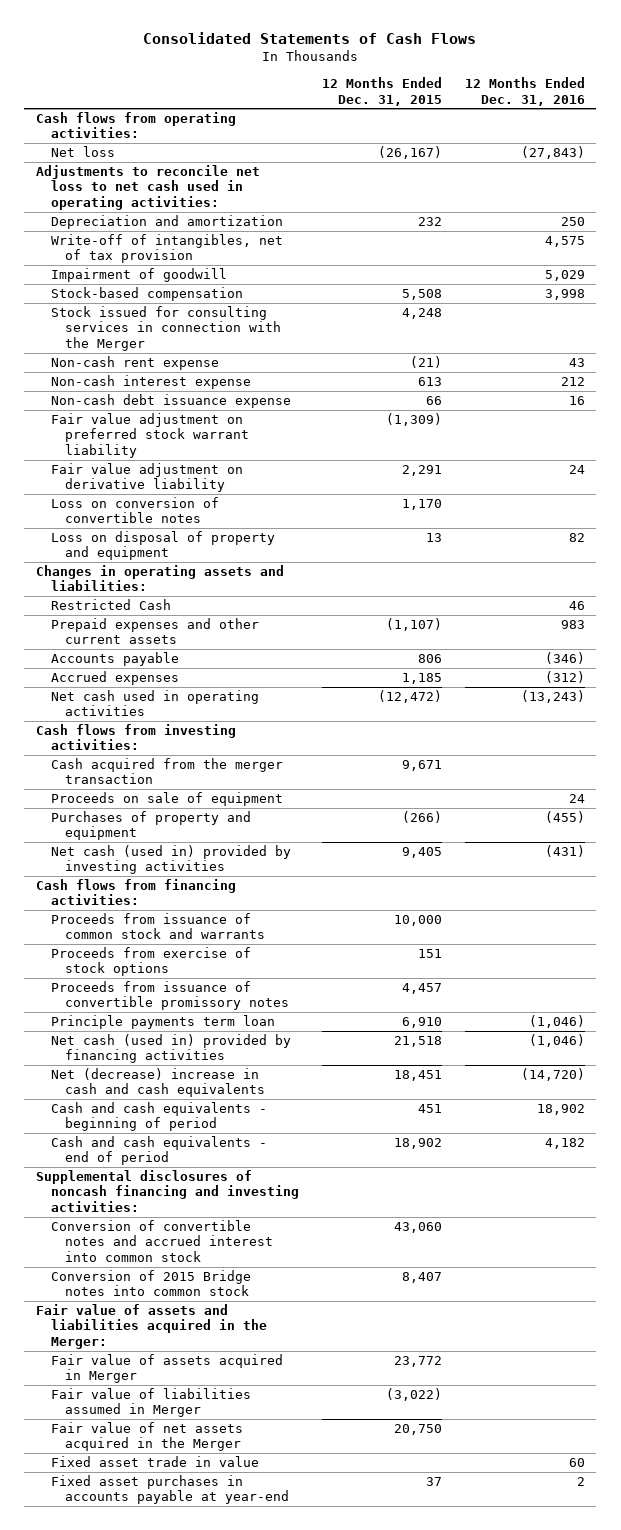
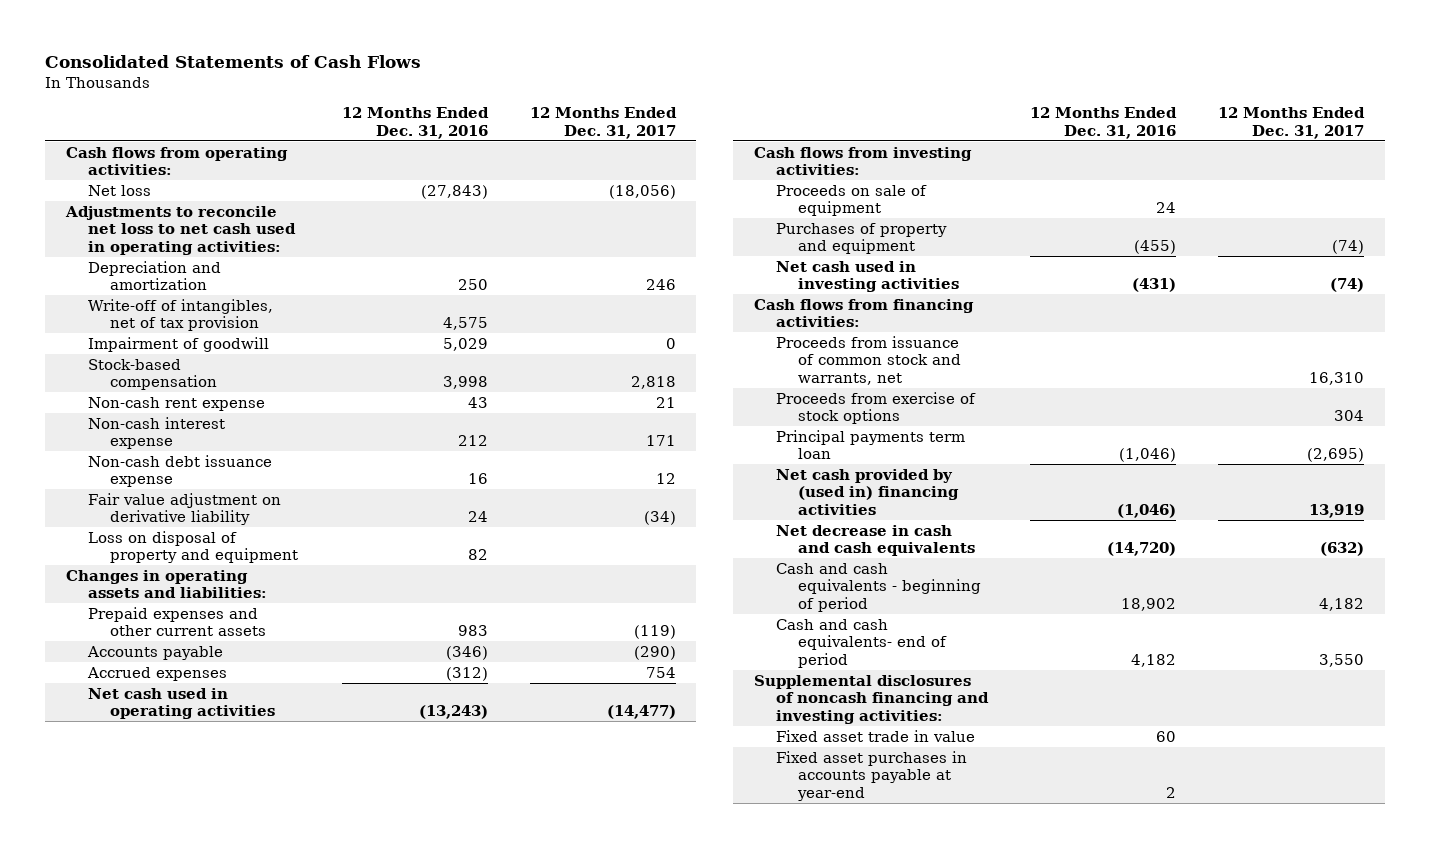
- | 12 Months Ended Dec. 31, 2015 | 12 Months Ended Dec. 31, 2016
+ | 12 Months Ended Dec. 31, 2016 | 12 Months Ended Dec. 31, 2017
- Stock issued for consulting services in connection with the Merger | 4,248 |
- Fair value adjustment on preferred stock warrant liability | (1,309) |
- Loss on conversion of convertible notes | 1,170 |
- Restricted Cash | | 46
- Cash acquired from the merger transaction | 9,671 |
- Net cash (used in) provided by investing activities | 9,405 | (431)
+ Net cash used in investing activities | (431) | (74)
- Proceeds from issuance of common stock and warrants | 10,000 |
+ Proceeds from issuance of common stock and warrants, net | | 16,310
- Proceeds from issuance of convertible promissory notes | 4,457 |
- Principle payments term loan | 6,910 | (1,046)
- Net cash (used in) provided by financing activities | 21,518 | (1,046)
- Net (decrease) increase in cash and cash equivalents | 18,451 | (14,720)
+ Principal payments term loan | (1,046) | (2,695)
+ Net cash provided by (used in) financing activities | (1,046) | 13,919
+ Net decrease in cash and cash equivalents | (14,720) | (632)
- Cash and cash equivalents - end of period | 18,902 | 4,182
+ Cash and cash equivalents- end of period | 4,182 | 3,550
- Conversion of convertible notes and accrued interest into common stock | 43,060 |
- Conversion of 2015 Bridge notes into common stock | 8,407 |
- Fair value of assets and liabilities acquired in the Merger:
- Fair value of assets acquired in Merger | 23,772 |
- Fair value of liabilities assumed in Merger | (3,022) |
- Fair value of net assets acquired in the Merger | 20,750 |

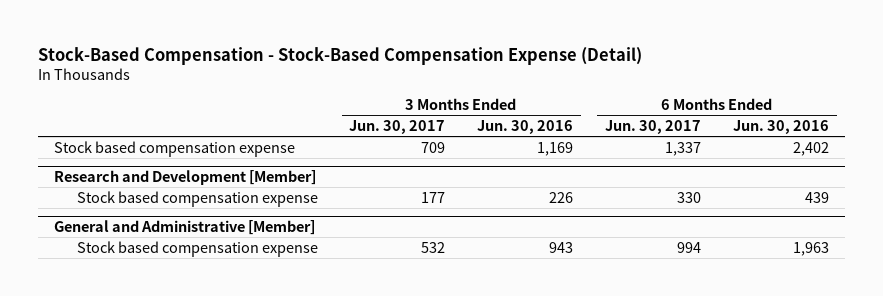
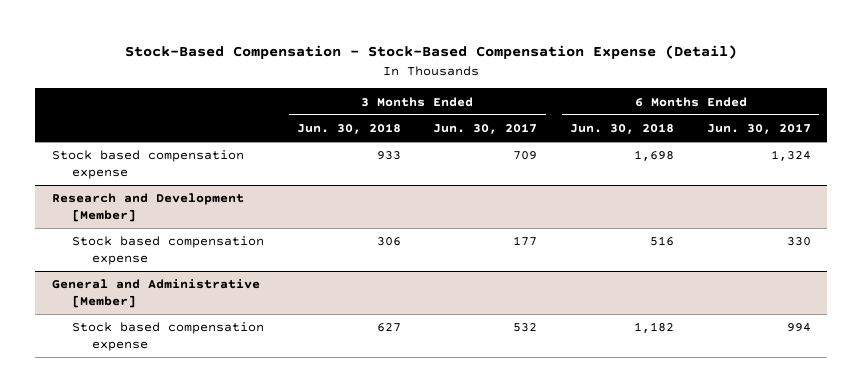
- | 3 Months Ended Jun. 30, 2017 | 3 Months Ended Jun. 30, 2016 | 6 Months Ended Jun. 30, 2017 | 6 Months Ended Jun. 30, 2016
+ | 3 Months Ended Jun. 30, 2018 | 3 Months Ended Jun. 30, 2017 | 6 Months Ended Jun. 30, 2018 | 6 Months Ended Jun. 30, 2017
- Stock based compensation expense | 709 | 1,169 | 1,337 | 2,402
+ Stock based compensation expense | 933 | 709 | 1,698 | 1,324

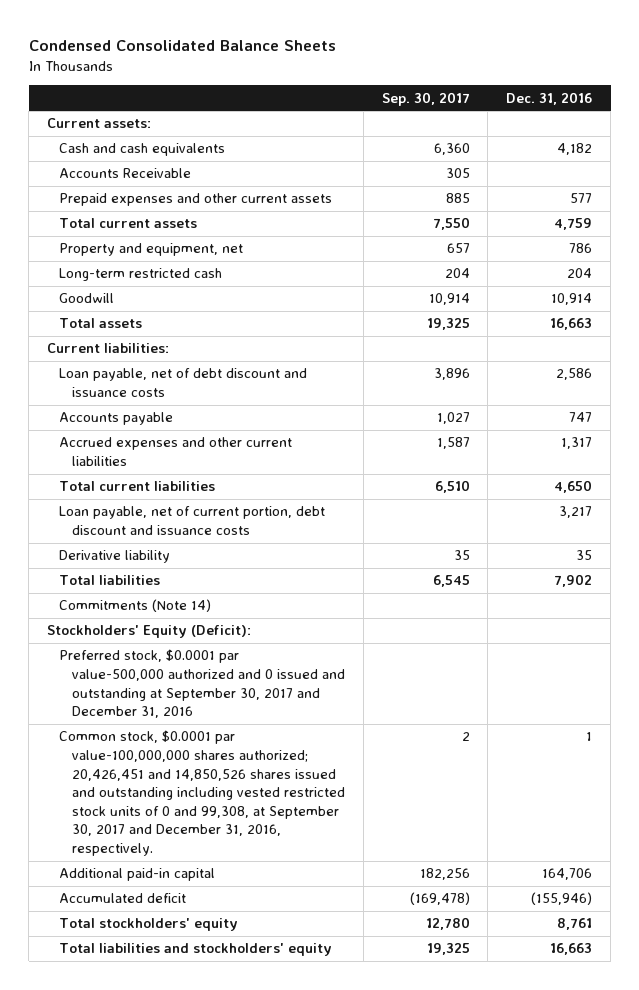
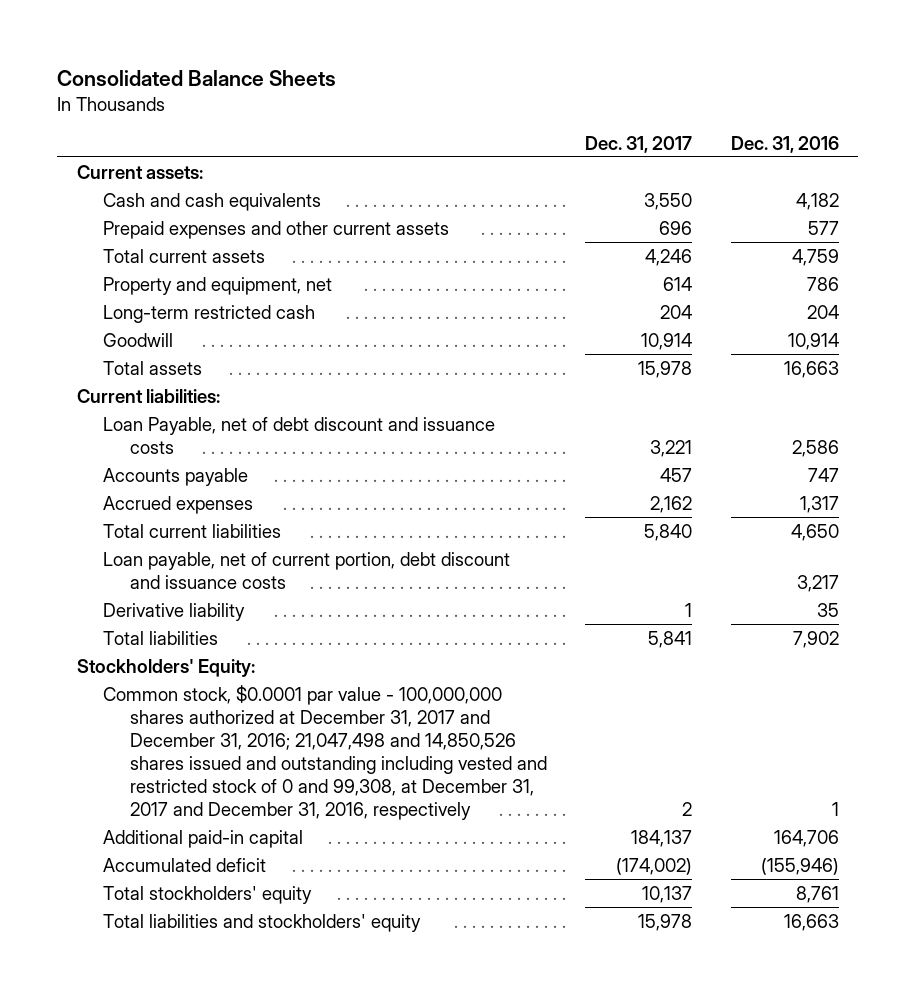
- Condensed Consolidated Balance Sheets
+ Consolidated Balance Sheets
- | Sep. 30, 2017 | Dec. 31, 2016
+ | Dec. 31, 2017 | Dec. 31, 2016
- Accounts Receivable | 305 |
- Loan payable, net of debt discount and issuance costs | 3,896 | 2,586
+ Loan Payable, net of debt discount and issuance costs | 3,221 | 2,586
- Accrued expenses and other current liabilities | 1,587 | 1,317
+ Accrued expenses | 2,162 | 1,317
- Commitments (Note 14)
- Stockholders' Equity (Deficit):
- Preferred stock, $0.0001 par value-500,000 authorized and 0 issued and outstanding at September 30, 2017 and December 31, 2016
- Common stock, $0.0001 par value-100,000,000 shares authorized; 20,426,451 and 14,850,526 shares issued and outstanding including vested restricted stock units of 0 and 99,308, at September 30, 2017 and December 31, 2016, respectively. | 2 | 1
+ Stockholders' Equity:
+ Common stock, $0.0001 par value - 100,000,000 shares authorized at December 31, 2017 and December 31, 2016; 21,047,498 and 14,850,526 shares issued and outstanding including vested and restricted stock of 0 and 99,308, at December 31, 2017 and December 31, 2016, respectively | 2 | 1

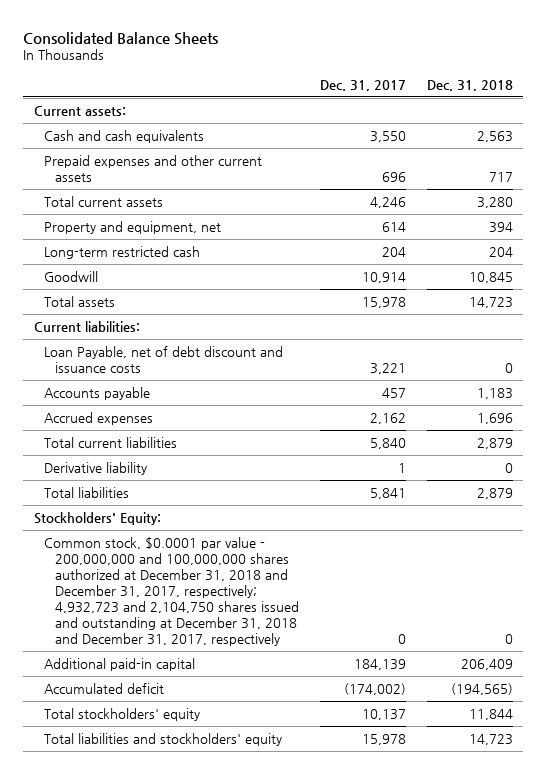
- | Dec. 31, 2017 | Dec. 31, 2016
+ | Dec. 31, 2017 | Dec. 31, 2018
- Loan payable, net of current portion, debt discount and issuance costs | | 3,217
- Common stock, $0.0001 par value - 100,000,000 shares authorized at December 31, 2017 and December 31, 2016; 21,047,498 and 14,850,526 shares issued and outstanding including vested and restricted stock of 0 and 99,308, at December 31, 2017 and December 31, 2016, respectively | 2 | 1
- Additional paid-in capital | 184,137 | 164,706
+ Common stock, $0.0001 par value - 200,000,000 and 100,000,000 shares authorized at December 31, 2018 and December 31, 2017, respectively; 4,932,723 and 2,104,750 shares issued and outstanding at December 31, 2018 and December 31, 2017, respectively | 0 | 0
+ Additional paid-in capital | 184,139 | 206,409

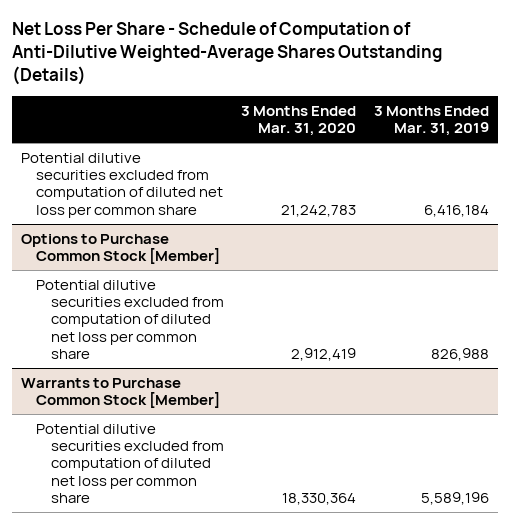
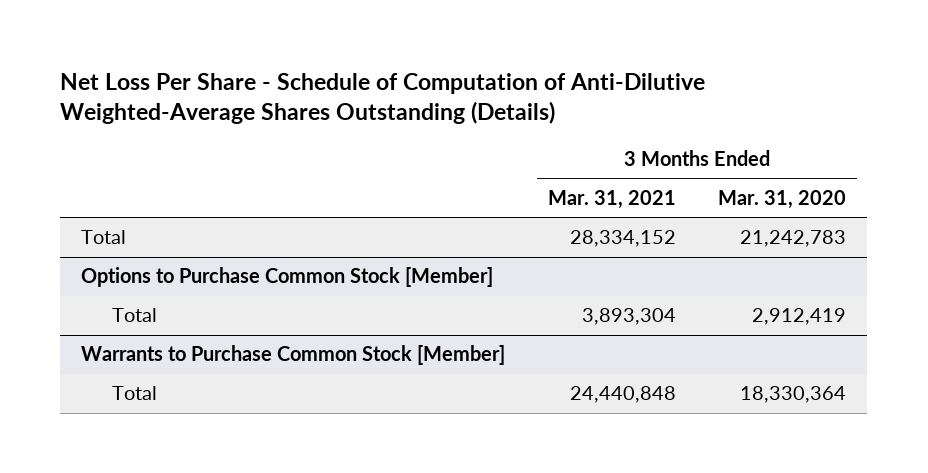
- | 3 Months Ended Mar. 31, 2020 | 3 Months Ended Mar. 31, 2019
+ | 3 Months Ended Mar. 31, 2021 | 3 Months Ended Mar. 31, 2020
- Potential dilutive securities excluded from computation of diluted net loss per common share | 21,242,783 | 6,416,184
+ Total | 28,334,152 | 21,242,783
@ Options to Purchase Common Stock [Member]
- Potential dilutive securities excluded from computation of diluted net loss per common share | 2,912,419 | 826,988
+ Total | 3,893,304 | 2,912,419
@ Warrants to Purchase Common Stock [Member]
- Potential dilutive securities excluded from computation of diluted net loss per common share | 18,330,364 | 5,589,196
+ Total | 24,440,848 | 18,330,364

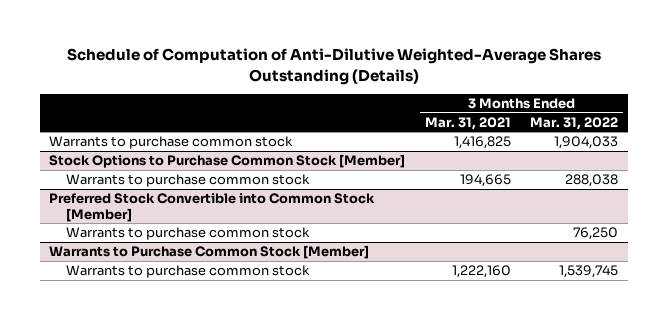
- Net Loss Per Share - Schedule of Computation of Anti-Dilutive Weighted-Average Shares Outstanding (Details)
+ Schedule of Computation of Anti-Dilutive Weighted-Average Shares Outstanding (Details)
- | 3 Months Ended Mar. 31, 2021 | 3 Months Ended Mar. 31, 2020
+ | 3 Months Ended Mar. 31, 2021 | 3 Months Ended Mar. 31, 2022
- Total | 28,334,152 | 21,242,783
- Options to Purchase Common Stock [Member]
- Total | 3,893,304 | 2,912,419
+ Warrants to purchase common stock | 1,416,825 | 1,904,033
+ Stock Options to Purchase Common Stock [Member]
+ Warrants to purchase common stock | 194,665 | 288,038
+ Preferred Stock Convertible into Common Stock [Member]
+ Warrants to purchase common stock | | 76,250
@ Warrants to Purchase Common Stock [Member]
- Total | 24,440,848 | 18,330,364
+ Warrants to purchase common stock | 1,222,160 | 1,539,745

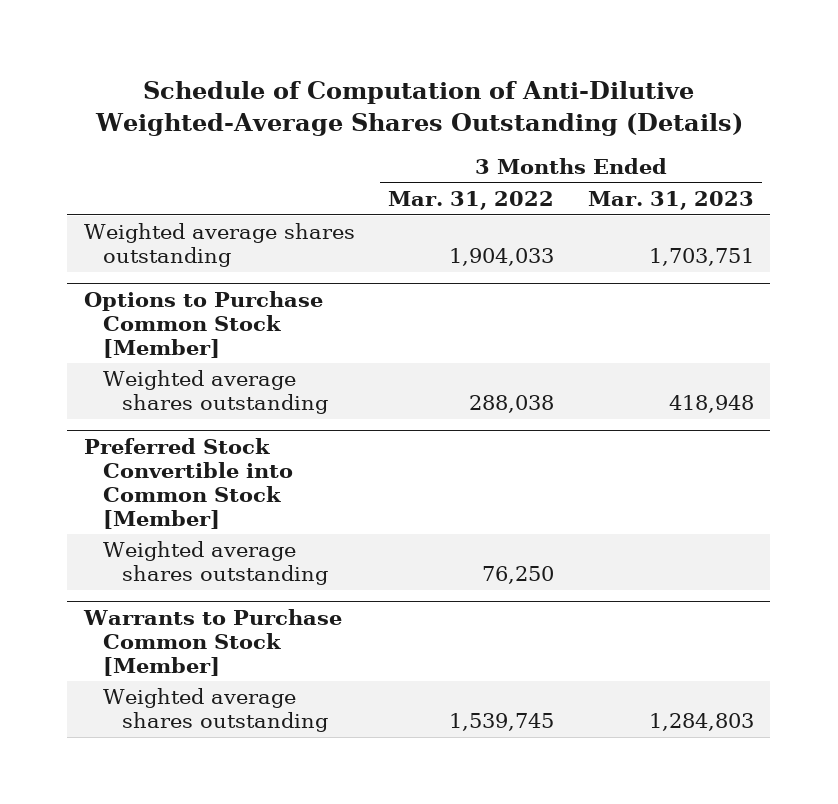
- | 3 Months Ended Mar. 31, 2021 | 3 Months Ended Mar. 31, 2022
+ | 3 Months Ended Mar. 31, 2022 | 3 Months Ended Mar. 31, 2023
- Warrants to purchase common stock | 1,416,825 | 1,904,033
- Stock Options to Purchase Common Stock [Member]
- Warrants to purchase common stock | 194,665 | 288,038
+ Weighted average shares outstanding | 1,904,033 | 1,703,751
+ Options to Purchase Common Stock [Member]
+ Weighted average shares outstanding | 288,038 | 418,948
@ Preferred Stock Convertible into Common Stock [Member]
- Warrants to purchase common stock | | 76,250
+ Weighted average shares outstanding | 76,250 |
@ Warrants to Purchase Common Stock [Member]
- Warrants to purchase common stock | 1,222,160 | 1,539,745
+ Weighted average shares outstanding | 1,539,745 | 1,284,803

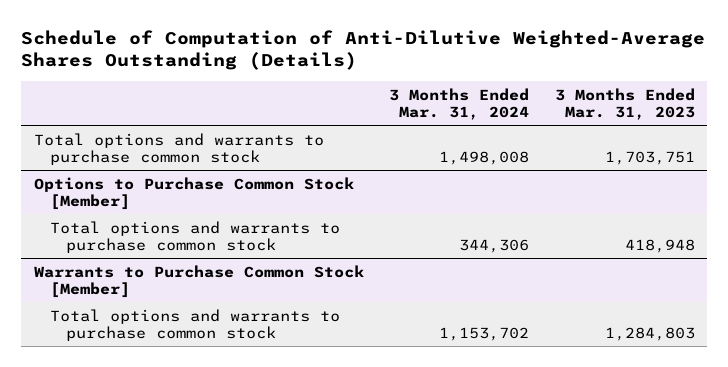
- | 3 Months Ended Mar. 31, 2022 | 3 Months Ended Mar. 31, 2023
+ | 3 Months Ended Mar. 31, 2024 | 3 Months Ended Mar. 31, 2023
- Weighted average shares outstanding | 1,904,033 | 1,703,751
+ Total options and warrants to purchase common stock | 1,498,008 | 1,703,751
@ Options to Purchase Common Stock [Member]
- Weighted average shares outstanding | 288,038 | 418,948
- Preferred Stock Convertible into Common Stock [Member]
- Weighted average shares outstanding | 76,250 |
@ Options to Purchase Common Stock [Member]
+ Total options and warrants to purchase common stock | 344,306 | 418,948
@ Warrants to Purchase Common Stock [Member]
- Weighted average shares outstanding | 1,539,745 | 1,284,803
+ Total options and warrants to purchase common stock | 1,153,702 | 1,284,803

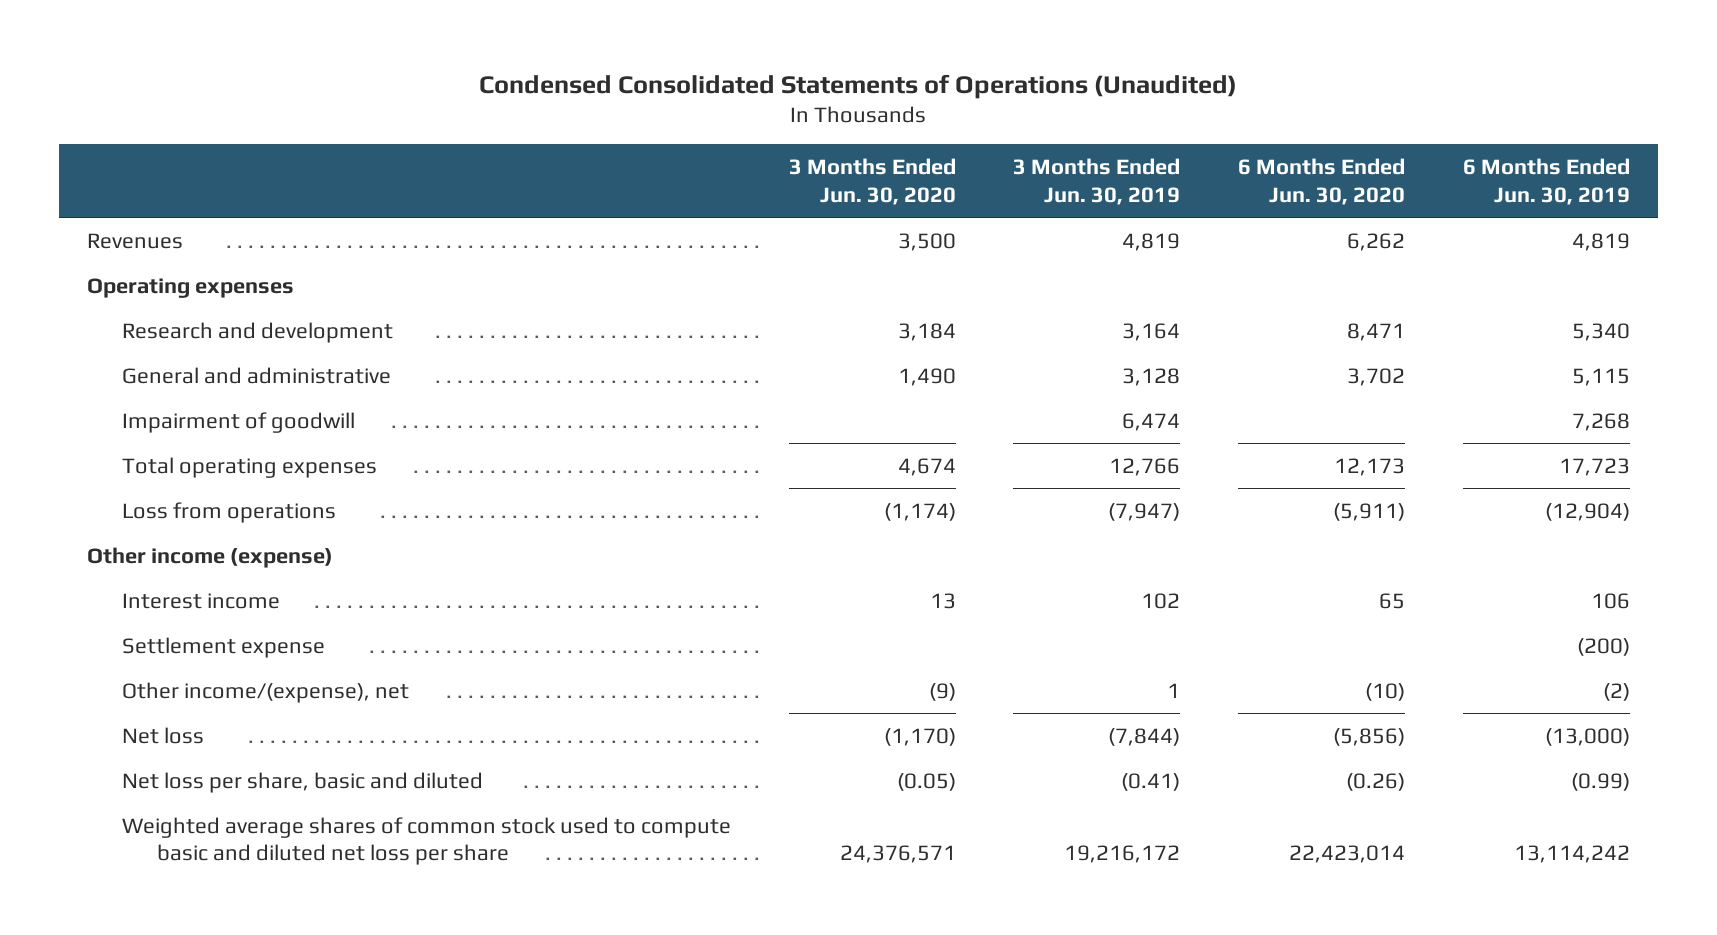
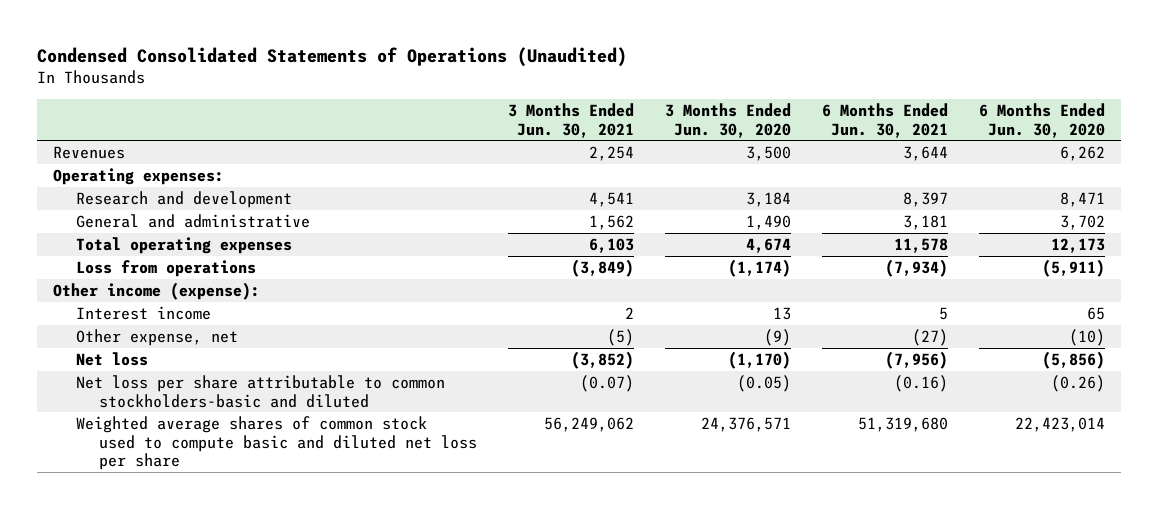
- | 3 Months Ended Jun. 30, 2020 | 3 Months Ended Jun. 30, 2019 | 6 Months Ended Jun. 30, 2020 | 6 Months Ended Jun. 30, 2019
+ | 3 Months Ended Jun. 30, 2021 | 3 Months Ended Jun. 30, 2020 | 6 Months Ended Jun. 30, 2021 | 6 Months Ended Jun. 30, 2020
- Operating expenses
+ Operating expenses:
- Impairment of goodwill | | 6,474 | | 7,268
- Other income (expense)
+ Other income (expense):
- Settlement expense | | | | (200)
- Other income/(expense), net | (9) | 1 | (10) | (2)
+ Other expense, net | (5) | (9) | (27) | (10)
- Net loss per share, basic and diluted | (0.05) | (0.41) | (0.26) | (0.99)
+ Net loss per share attributable to common stockholders-basic and diluted | (0.07) | (0.05) | (0.16) | (0.26)

